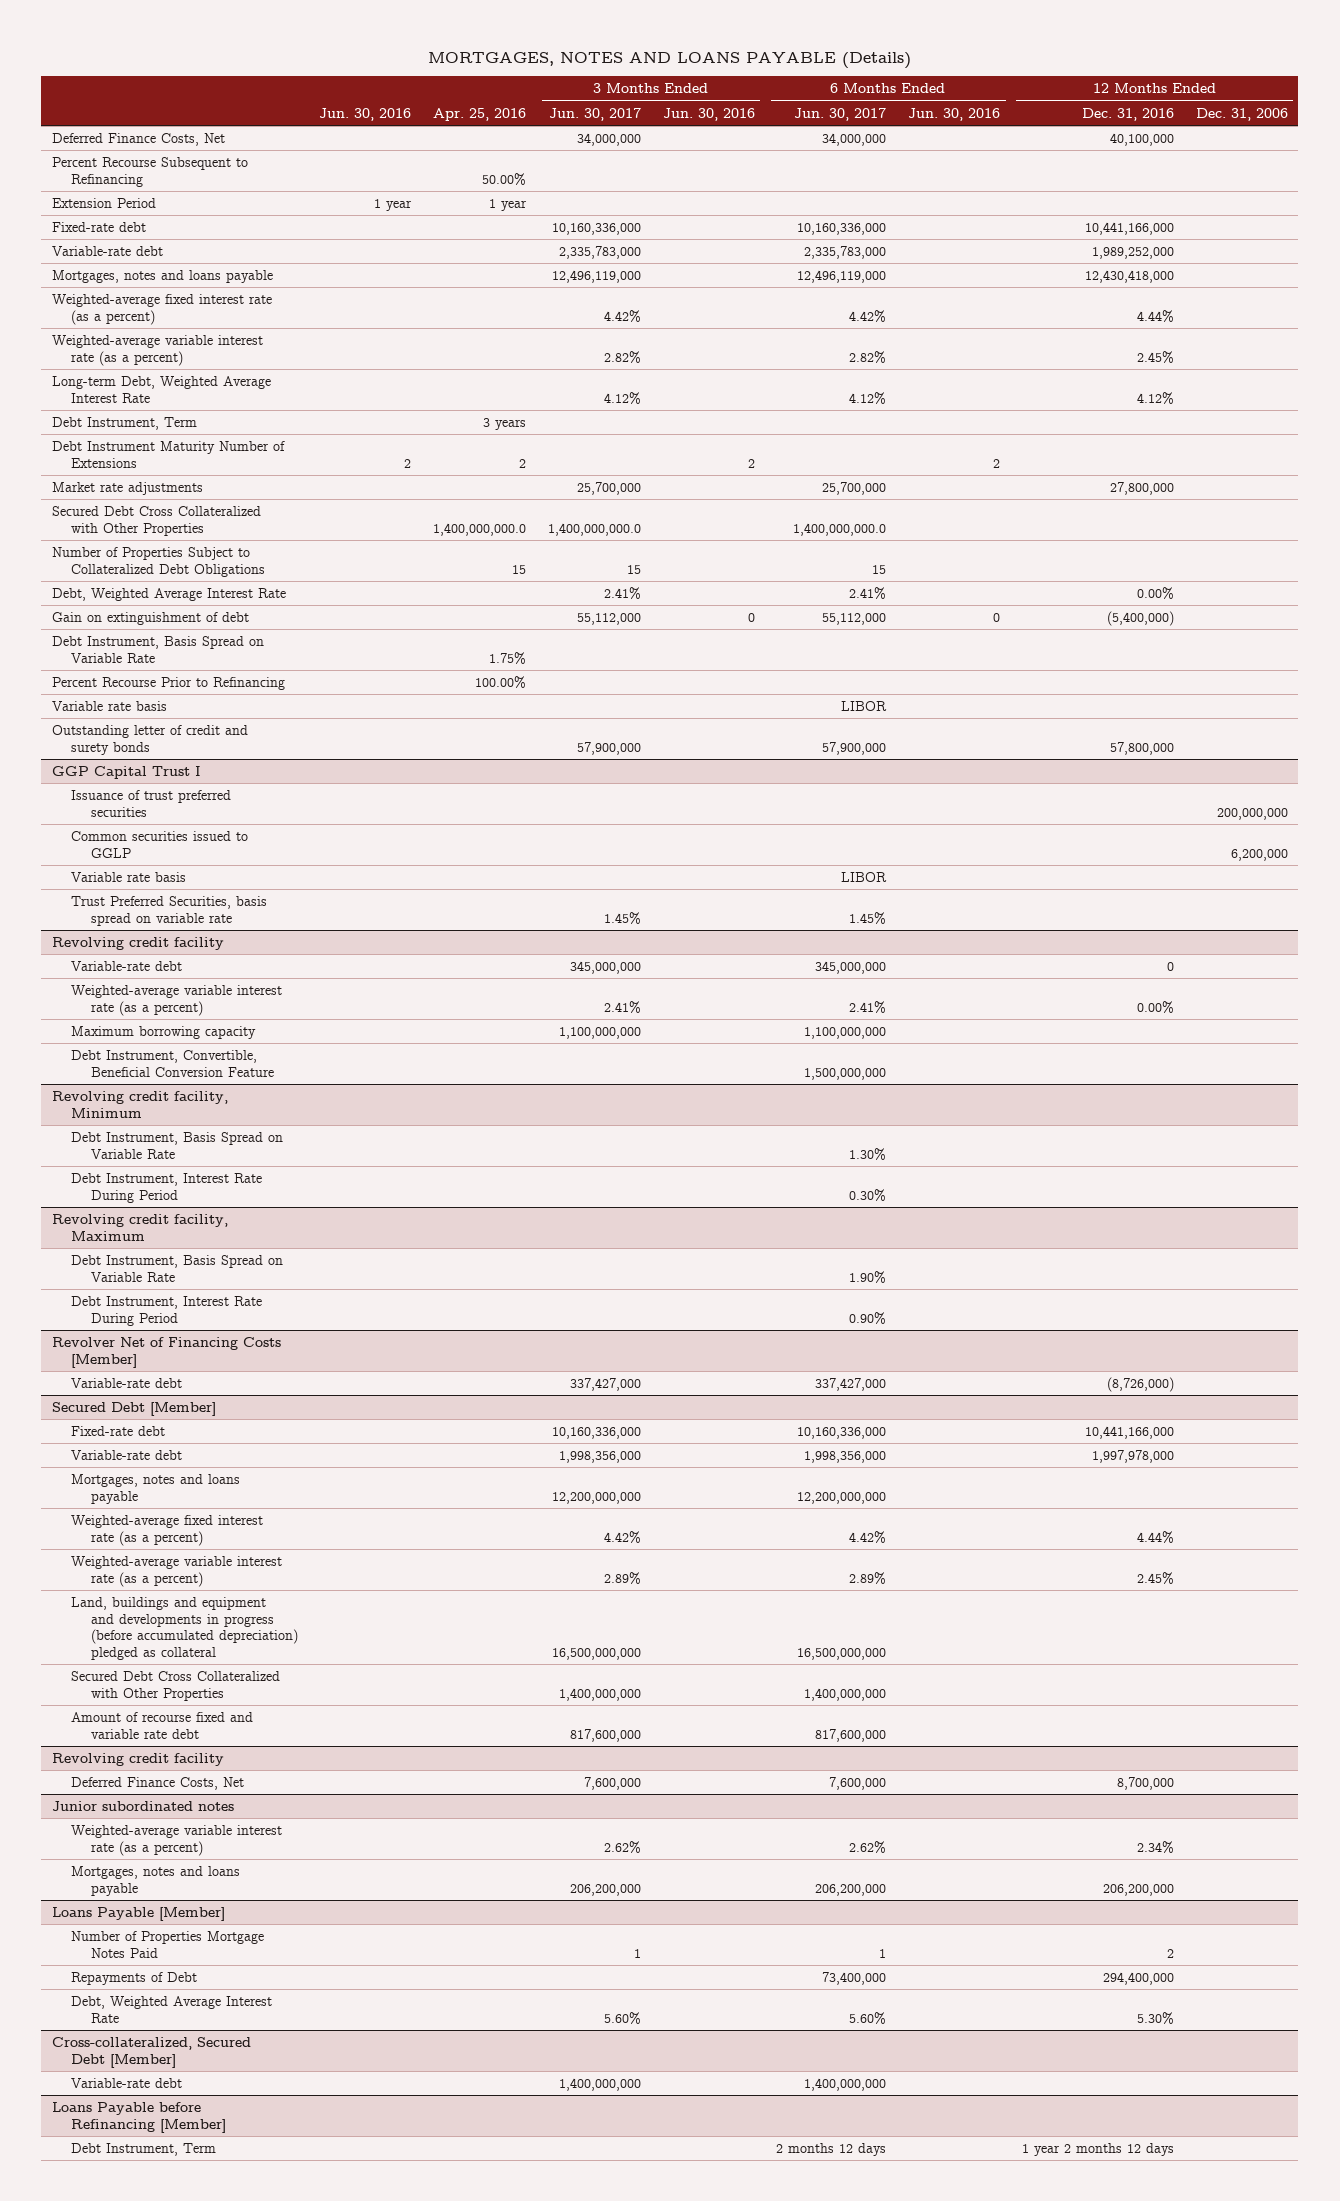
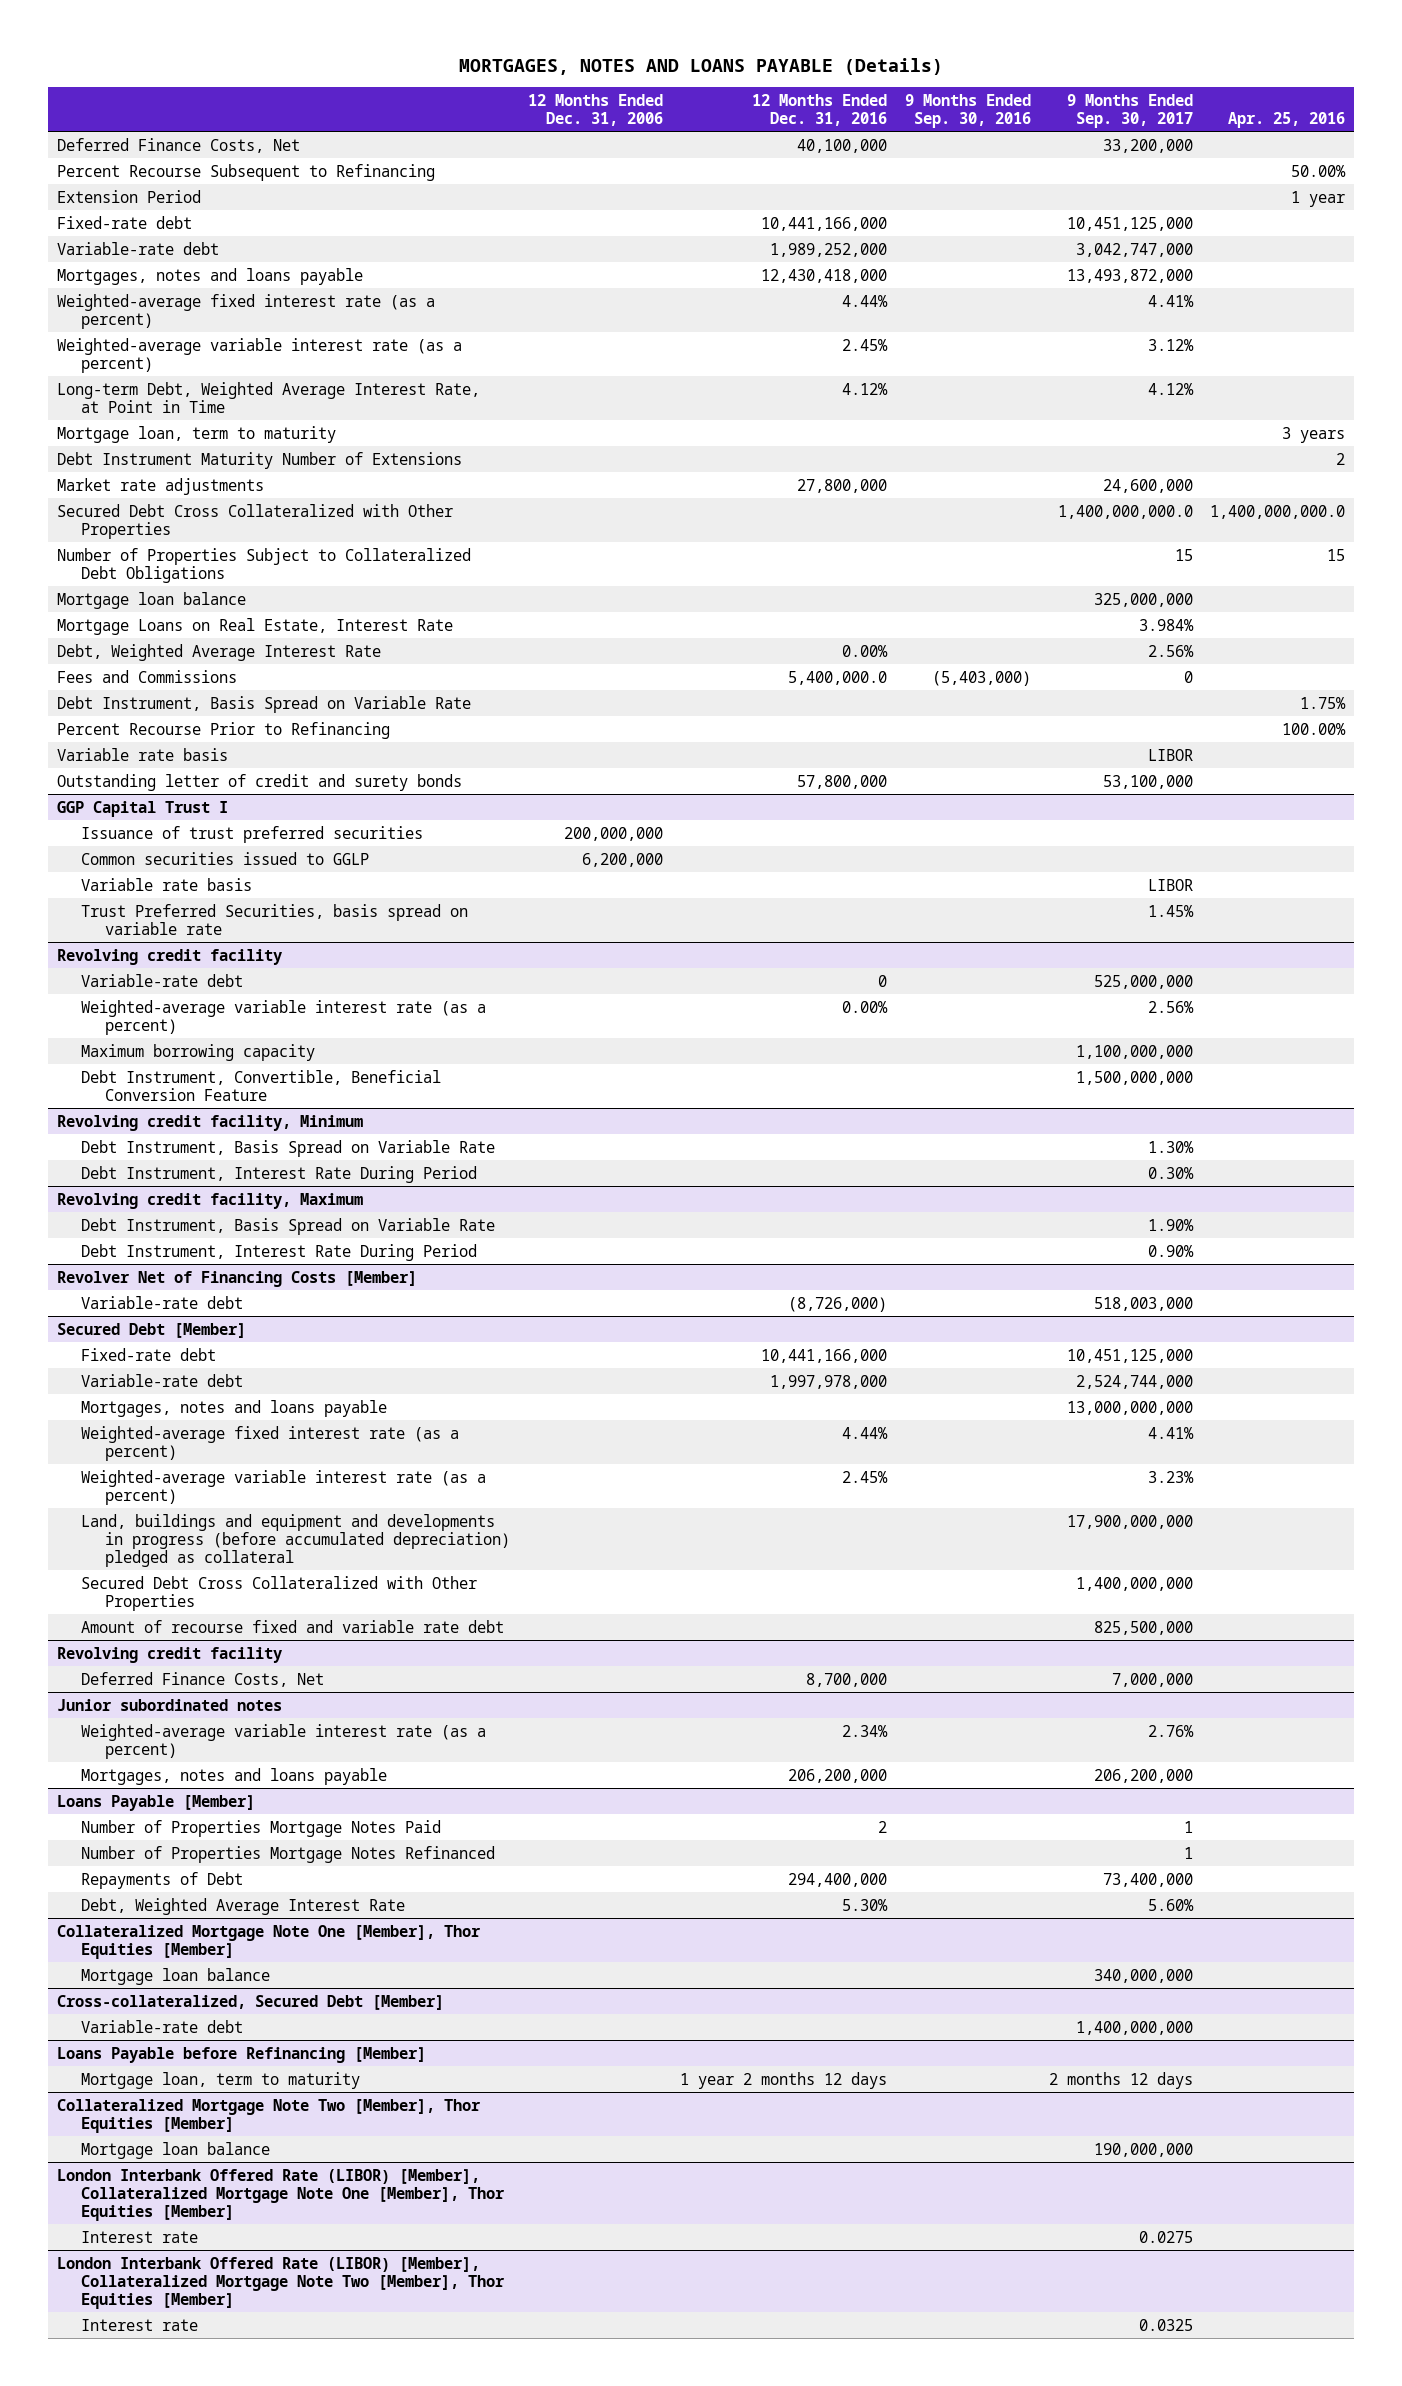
- | Jun. 30, 2016 | Apr. 25, 2016 | 3 Months Ended Jun. 30, 2017 | 3 Months Ended Jun. 30, 2016 | 6 Months Ended Jun. 30, 2017 | 6 Months Ended Jun. 30, 2016 | 12 Months Ended Dec. 31, 2016 | 12 Months Ended Dec. 31, 2006
+ | 12 Months Ended Dec. 31, 2006 | 12 Months Ended Dec. 31, 2016 | 9 Months Ended Sep. 30, 2016 | 9 Months Ended Sep. 30, 2017 | Apr. 25, 2016
- Long-term Debt, Weighted Average Interest Rate | | | 4.12% | | 4.12% | | 4.12% |
- Debt Instrument, Term | | 3 years | | | | | |
+ Long-term Debt, Weighted Average Interest Rate, at Point in Time | | 4.12% | | 4.12% |
+ Mortgage loan, term to maturity | | | | | 3 years
+ Mortgage loan balance | | | | 325,000,000 |
+ Mortgage Loans on Real Estate, Interest Rate | | | | 3.984% |
- Gain on extinguishment of debt | | | 55,112,000 | 0 | 55,112,000 | 0 | (5,400,000) |
+ Fees and Commissions | | 5,400,000.0 | (5,403,000) | 0 |
@ Loans Payable [Member]
+ Number of Properties Mortgage Notes Refinanced | | | | 1 |
+ Collateralized Mortgage Note One [Member], Thor Equities [Member]
+ Mortgage loan balance | | | | 340,000,000 |
@ Loans Payable before Refinancing [Member]
- Debt Instrument, Term | | | | | 2 months 12 days | | 1 year 2 months 12 days |
+ Mortgage loan, term to maturity | | 1 year 2 months 12 days | | 2 months 12 days |
+ Collateralized Mortgage Note Two [Member], Thor Equities [Member]
+ Mortgage loan balance | | | | 190,000,000 |
+ London Interbank Offered Rate (LIBOR) [Member], Collateralized Mortgage Note One [Member], Thor Equities [Member]
+ Interest rate | | | | 0.0275 |
+ London Interbank Offered Rate (LIBOR) [Member], Collateralized Mortgage Note Two [Member], Thor Equities [Member]
+ Interest rate | | | | 0.0325 |

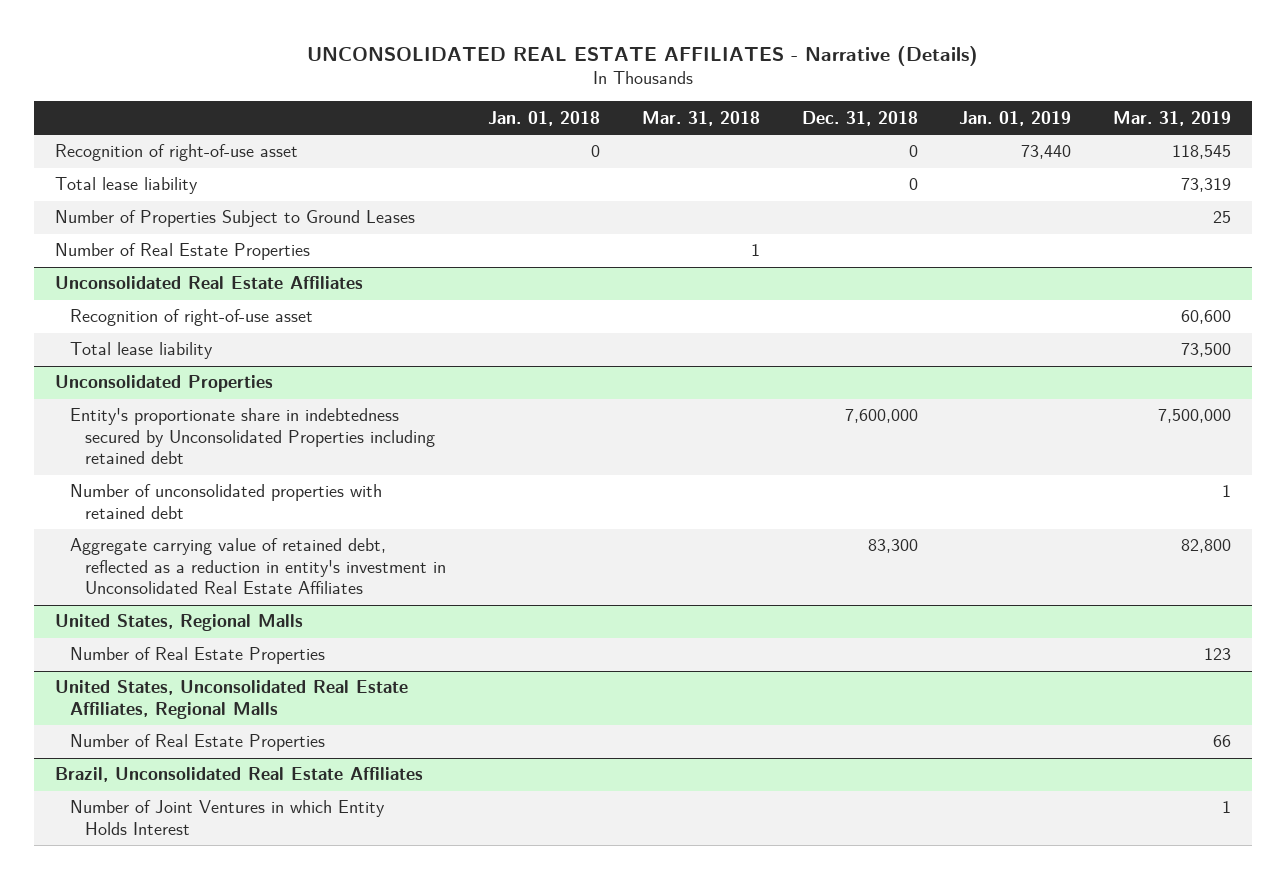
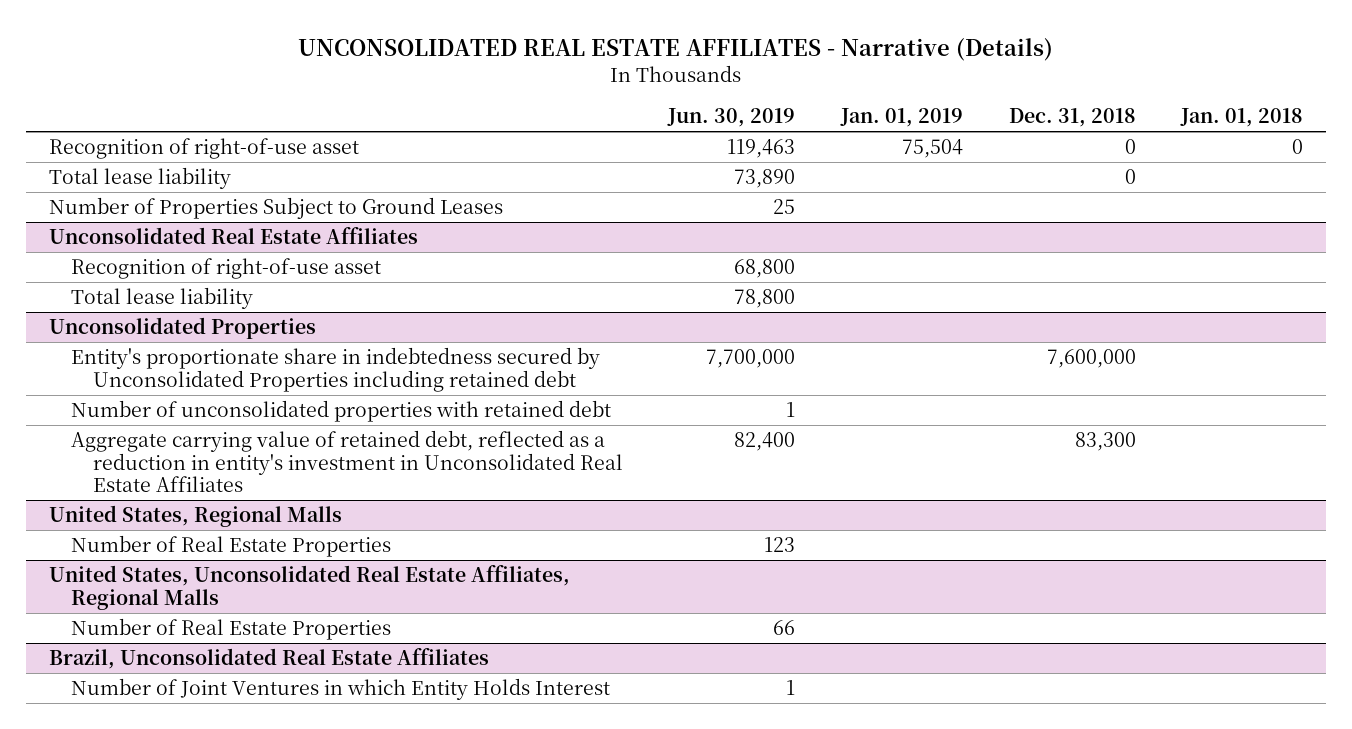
- | Jan. 01, 2018 | Mar. 31, 2018 | Dec. 31, 2018 | Jan. 01, 2019 | Mar. 31, 2019
+ | Jun. 30, 2019 | Jan. 01, 2019 | Dec. 31, 2018 | Jan. 01, 2018
- Recognition of right-of-use asset | 0 | | 0 | 73,440 | 118,545
+ Recognition of right-of-use asset | 119,463 | 75,504 | 0 | 0
- Number of Real Estate Properties | | 1 | | |

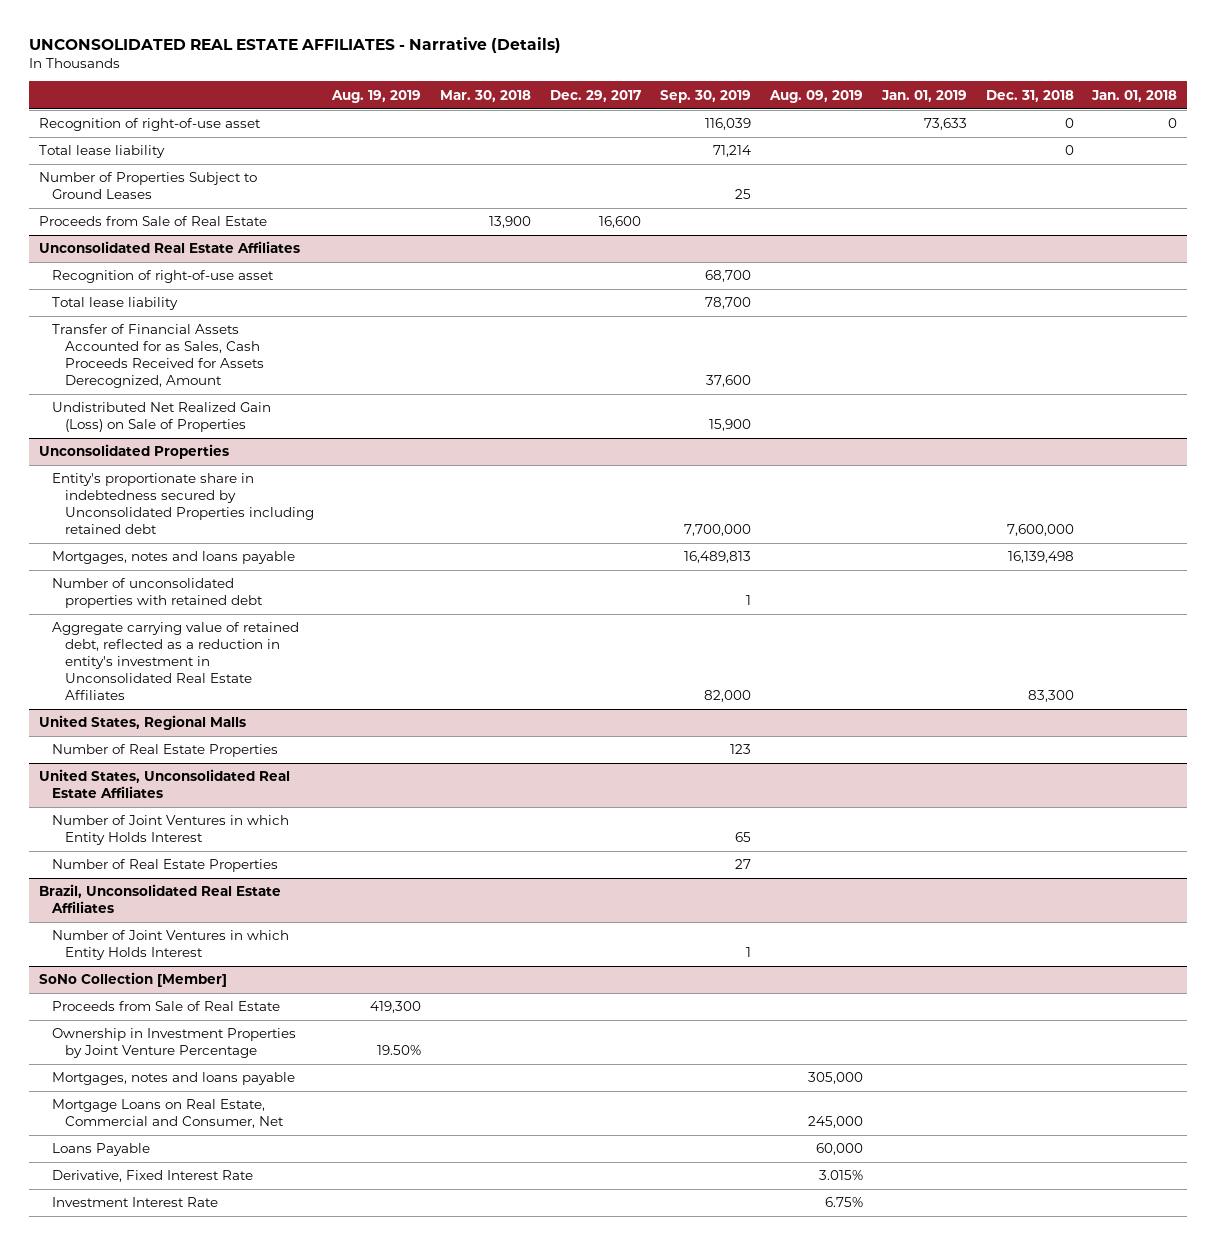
- | Jun. 30, 2019 | Jan. 01, 2019 | Dec. 31, 2018 | Jan. 01, 2018
+ | Aug. 19, 2019 | Mar. 30, 2018 | Dec. 29, 2017 | Sep. 30, 2019 | Aug. 09, 2019 | Jan. 01, 2019 | Dec. 31, 2018 | Jan. 01, 2018
- Recognition of right-of-use asset | 119,463 | 75,504 | 0 | 0
+ Recognition of right-of-use asset | | | | 116,039 | | 73,633 | 0 | 0
+ Proceeds from Sale of Real Estate | | 13,900 | 16,600 | | | | |
@ Unconsolidated Real Estate Affiliates
+ Transfer of Financial Assets Accounted for as Sales, Cash Proceeds Received for Assets Derecognized, Amount | | | | 37,600 | | | |
+ Undistributed Net Realized Gain (Loss) on Sale of Properties | | | | 15,900 | | | |
@ Unconsolidated Properties
+ Mortgages, notes and loans payable | | | | 16,489,813 | | | 16,139,498 |
- United States, Unconsolidated Real Estate Affiliates, Regional Malls
+ United States, Unconsolidated Real Estate Affiliates
+ Number of Joint Ventures in which Entity Holds Interest | | | | 65 | | | |
+ SoNo Collection [Member]
+ Proceeds from Sale of Real Estate | 419,300 | | | | | | |
+ Ownership in Investment Properties by Joint Venture Percentage | 19.50% | | | | | | |
+ Mortgages, notes and loans payable | | | | | 305,000 | | |
+ Mortgage Loans on Real Estate, Commercial and Consumer, Net | | | | | 245,000 | | |
+ Loans Payable | | | | | 60,000 | | |
+ Derivative, Fixed Interest Rate | | | | | 3.015% | | |
+ Investment Interest Rate | | | | | 6.75% | | |

